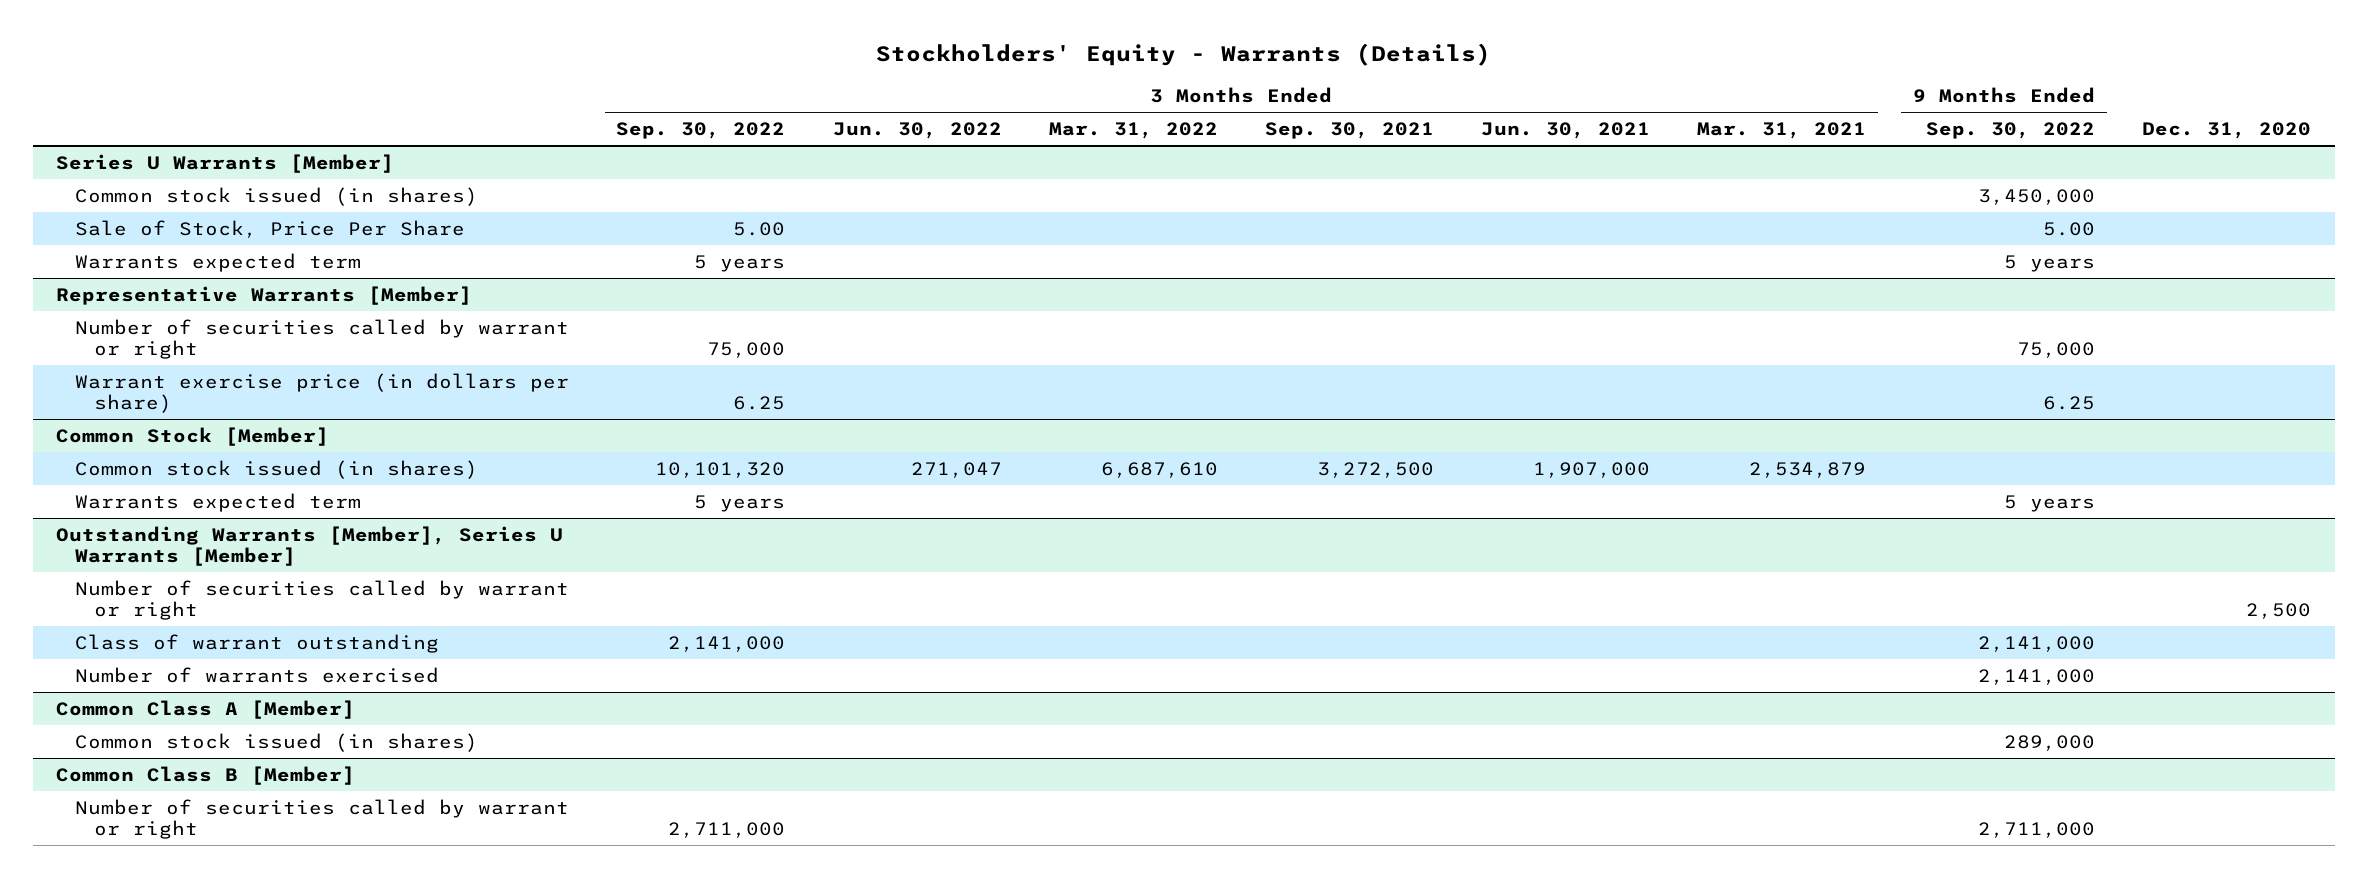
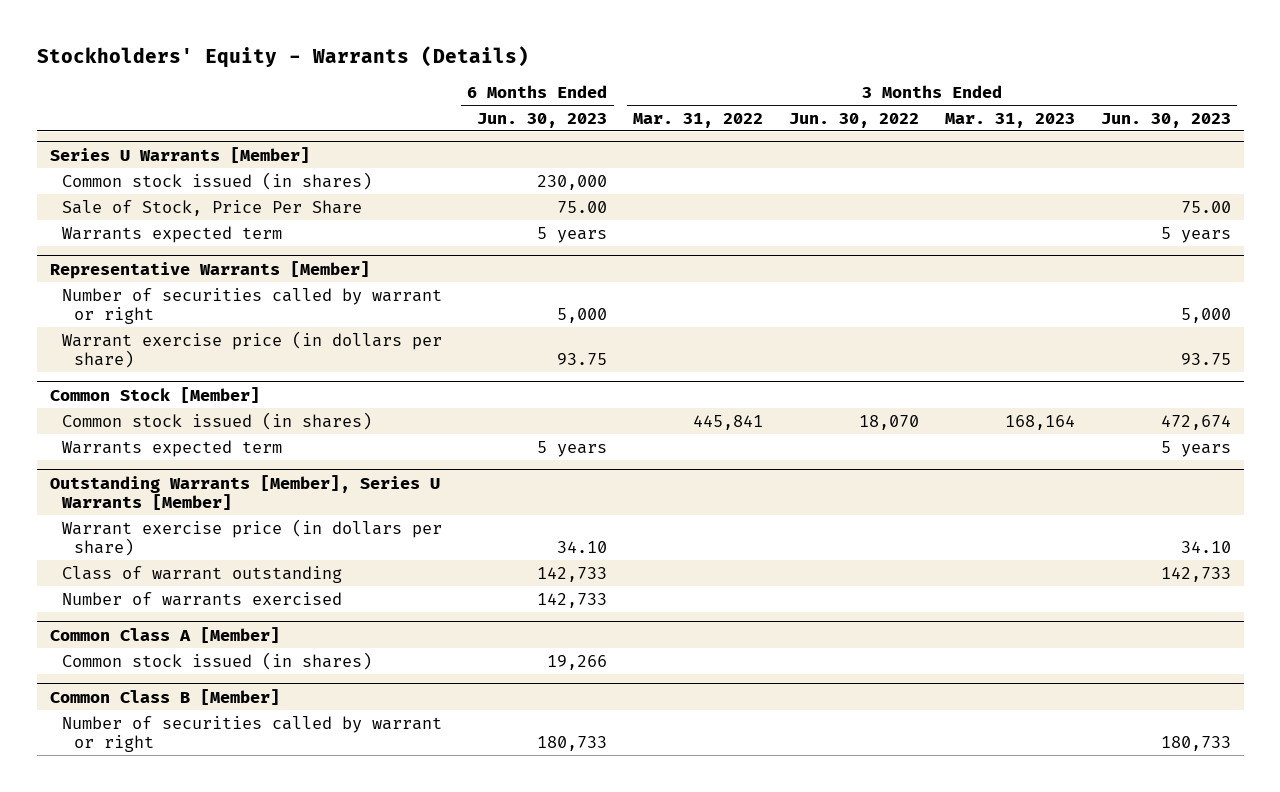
- | 3 Months Ended Sep. 30, 2022 | 3 Months Ended Jun. 30, 2022 | 3 Months Ended Mar. 31, 2022 | 3 Months Ended Sep. 30, 2021 | 3 Months Ended Jun. 30, 2021 | 3 Months Ended Mar. 31, 2021 | 9 Months Ended Sep. 30, 2022 | Dec. 31, 2020
+ | 6 Months Ended Jun. 30, 2023 | 3 Months Ended Mar. 31, 2022 | 3 Months Ended Jun. 30, 2022 | 3 Months Ended Mar. 31, 2023 | 3 Months Ended Jun. 30, 2023
@ Common Stock [Member]
- Common stock issued (in shares) | 10,101,320 | 271,047 | 6,687,610 | 3,272,500 | 1,907,000 | 2,534,879 | |
+ Common stock issued (in shares) | | 445,841 | 18,070 | 168,164 | 472,674
@ Outstanding Warrants [Member], Series U Warrants [Member]
- Number of securities called by warrant or right | | | | | | | | 2,500
+ Warrant exercise price (in dollars per share) | 34.10 | | | | 34.10

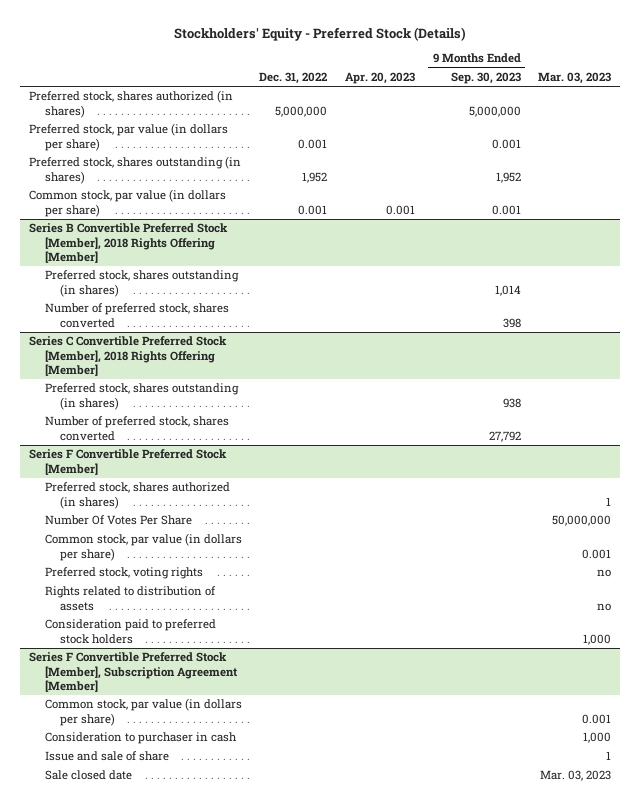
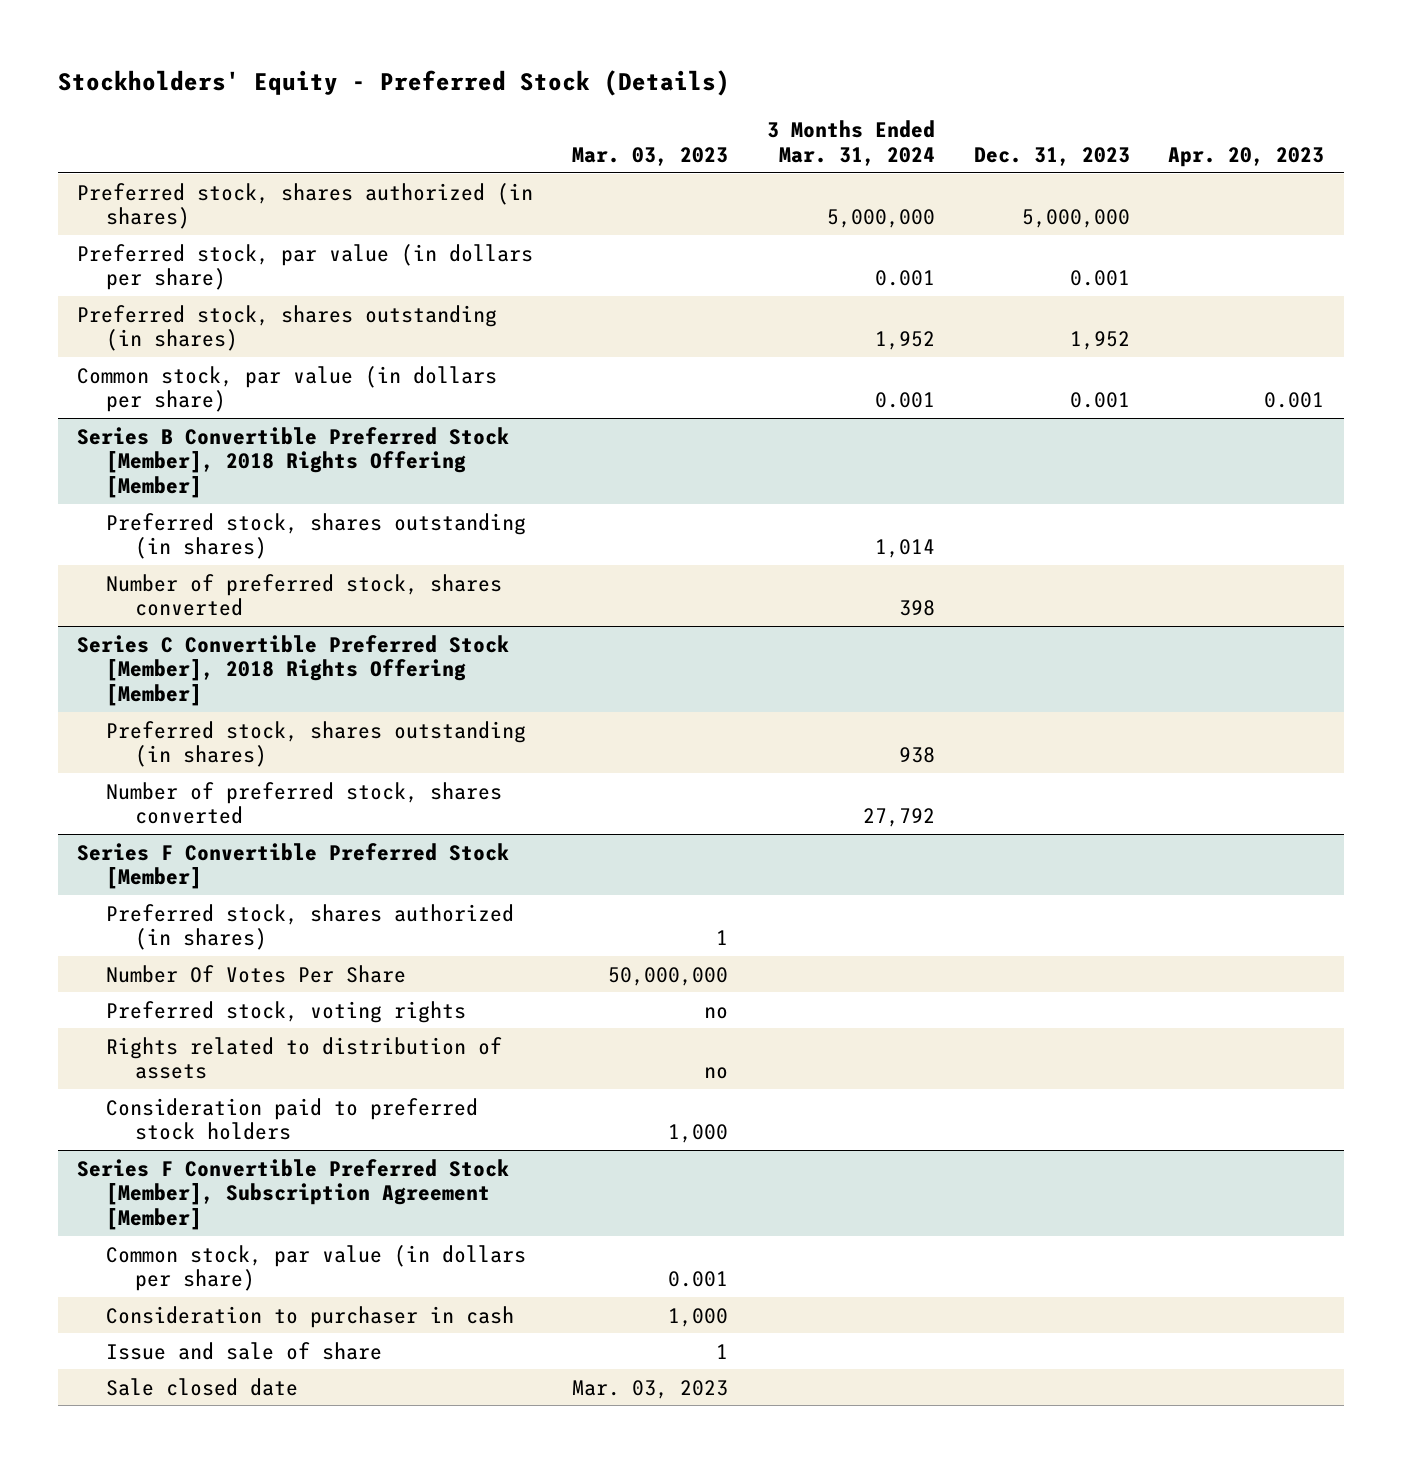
- | Dec. 31, 2022 | Apr. 20, 2023 | 9 Months Ended Sep. 30, 2023 | Mar. 03, 2023
+ | Mar. 03, 2023 | 3 Months Ended Mar. 31, 2024 | Dec. 31, 2023 | Apr. 20, 2023
@ Series F Convertible Preferred Stock [Member]
- Common stock, par value (in dollars per share) | | | | 0.001

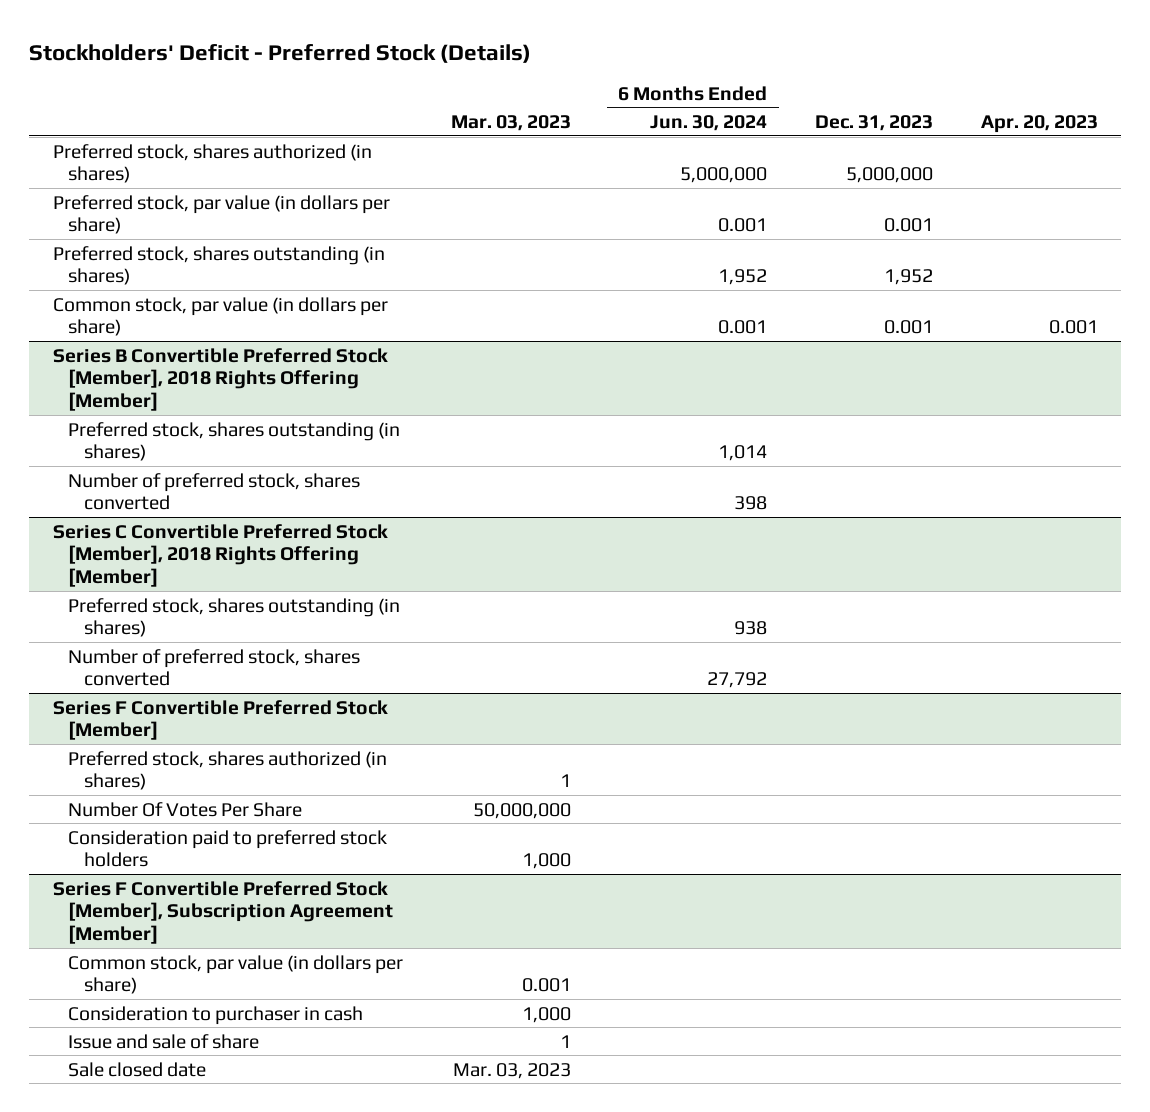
- Stockholders' Equity - Preferred Stock (Details)
+ Stockholders' Deficit - Preferred Stock (Details)
- | Mar. 03, 2023 | 3 Months Ended Mar. 31, 2024 | Dec. 31, 2023 | Apr. 20, 2023
+ | Mar. 03, 2023 | 6 Months Ended Jun. 30, 2024 | Dec. 31, 2023 | Apr. 20, 2023
@ Series F Convertible Preferred Stock [Member]
- Preferred stock, voting rights | no | | |
- Rights related to distribution of assets | no | | |

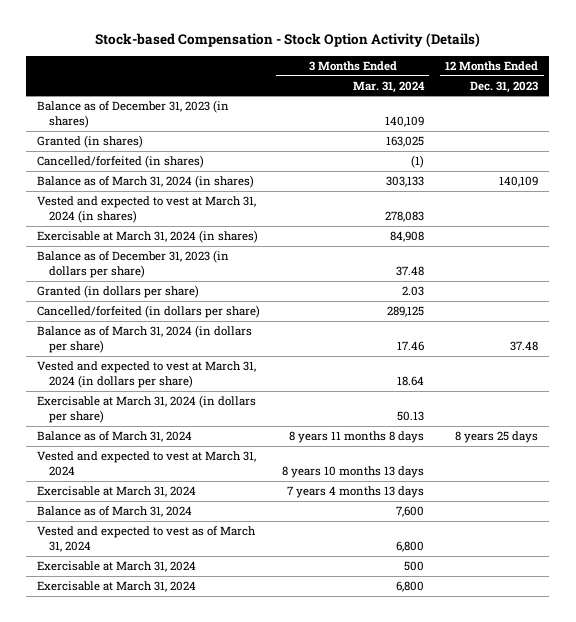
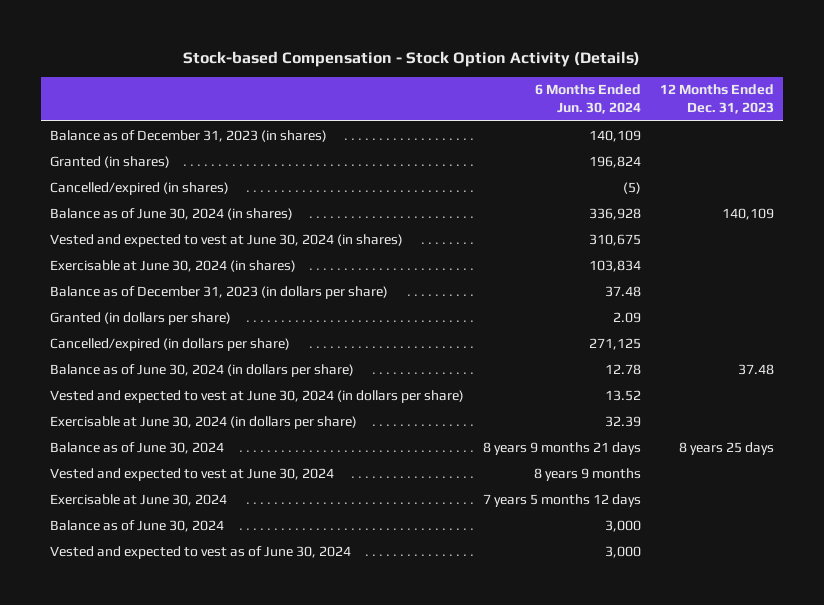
- | 3 Months Ended Mar. 31, 2024 | 12 Months Ended Dec. 31, 2023
+ | 6 Months Ended Jun. 30, 2024 | 12 Months Ended Dec. 31, 2023
- Cancelled/forfeited (in shares) | (1) |
- Balance as of March 31, 2024 (in shares) | 303,133 | 140,109
- Vested and expected to vest at March 31, 2024 (in shares) | 278,083 |
- Exercisable at March 31, 2024 (in shares) | 84,908 |
+ Cancelled/expired (in shares) | (5) |
+ Balance as of June 30, 2024 (in shares) | 336,928 | 140,109
+ Vested and expected to vest at June 30, 2024 (in shares) | 310,675 |
+ Exercisable at June 30, 2024 (in shares) | 103,834 |
- Cancelled/forfeited (in dollars per share) | 289,125 |
- Balance as of March 31, 2024 (in dollars per share) | 17.46 | 37.48
- Vested and expected to vest at March 31, 2024 (in dollars per share) | 18.64 |
- Exercisable at March 31, 2024 (in dollars per share) | 50.13 |
- Balance as of March 31, 2024 | 8 years 11 months 8 days | 8 years 25 days
- Vested and expected to vest at March 31, 2024 | 8 years 10 months 13 days |
- Exercisable at March 31, 2024 | 7 years 4 months 13 days |
- Balance as of March 31, 2024 | 7,600 |
- Vested and expected to vest as of March 31, 2024 | 6,800 |
- Exercisable at March 31, 2024 | 500 |
- Exercisable at March 31, 2024 | 6,800 |
+ Cancelled/expired (in dollars per share) | 271,125 |
+ Balance as of June 30, 2024 (in dollars per share) | 12.78 | 37.48
+ Vested and expected to vest at June 30, 2024 (in dollars per share) | 13.52 |
+ Exercisable at June 30, 2024 (in dollars per share) | 32.39 |
+ Balance as of June 30, 2024 | 8 years 9 months 21 days | 8 years 25 days
+ Vested and expected to vest at June 30, 2024 | 8 years 9 months |
+ Exercisable at June 30, 2024 | 7 years 5 months 12 days |
+ Balance as of June 30, 2024 | 3,000 |
+ Vested and expected to vest as of June 30, 2024 | 3,000 |

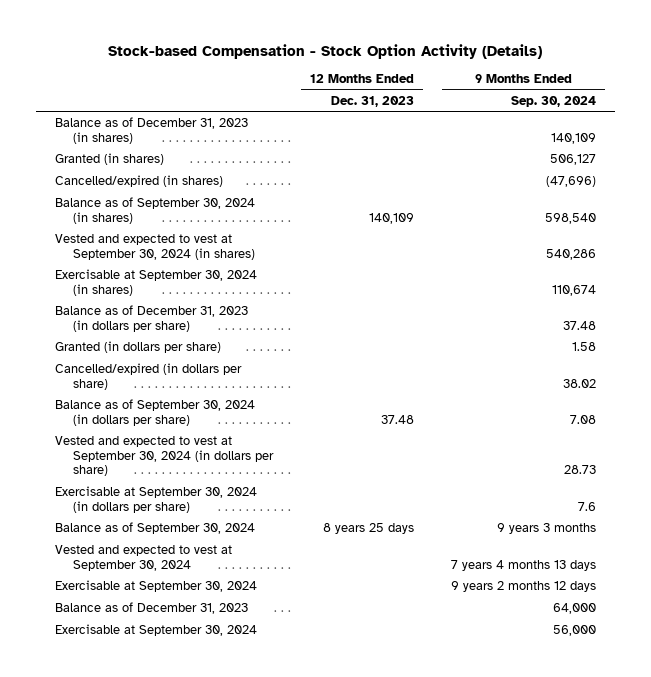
- | 6 Months Ended Jun. 30, 2024 | 12 Months Ended Dec. 31, 2023
+ | 12 Months Ended Dec. 31, 2023 | 9 Months Ended Sep. 30, 2024
- Balance as of June 30, 2024 (in shares) | 336,928 | 140,109
- Vested and expected to vest at June 30, 2024 (in shares) | 310,675 |
- Exercisable at June 30, 2024 (in shares) | 103,834 |
+ Balance as of September 30, 2024 (in shares) | 140,109 | 598,540
+ Vested and expected to vest at September 30, 2024 (in shares) | | 540,286
+ Exercisable at September 30, 2024 (in shares) | | 110,674
- Balance as of June 30, 2024 (in dollars per share) | 12.78 | 37.48
- Vested and expected to vest at June 30, 2024 (in dollars per share) | 13.52 |
- Exercisable at June 30, 2024 (in dollars per share) | 32.39 |
- Balance as of June 30, 2024 | 8 years 9 months 21 days | 8 years 25 days
- Vested and expected to vest at June 30, 2024 | 8 years 9 months |
- Exercisable at June 30, 2024 | 7 years 5 months 12 days |
- Balance as of June 30, 2024 | 3,000 |
- Vested and expected to vest as of June 30, 2024 | 3,000 |
+ Balance as of September 30, 2024 (in dollars per share) | 37.48 | 7.08
+ Vested and expected to vest at September 30, 2024 (in dollars per share) | | 28.73
+ Exercisable at September 30, 2024 (in dollars per share) | | 7.6
+ Balance as of September 30, 2024 | 8 years 25 days | 9 years 3 months
+ Vested and expected to vest at September 30, 2024 | | 7 years 4 months 13 days
+ Exercisable at September 30, 2024 | | 9 years 2 months 12 days
+ Balance as of December 31, 2023 | | 64,000
+ Exercisable at September 30, 2024 | | 56,000

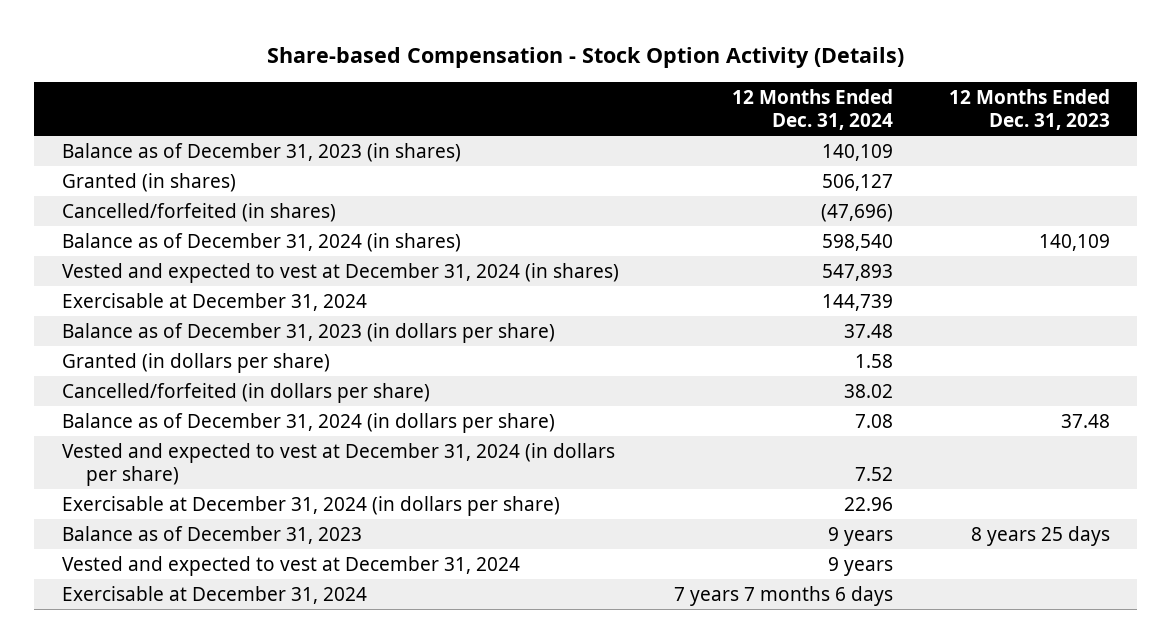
- Stock-based Compensation - Stock Option Activity (Details)
+ Share-based Compensation - Stock Option Activity (Details)
- | 12 Months Ended Dec. 31, 2023 | 9 Months Ended Sep. 30, 2024
+ | 12 Months Ended Dec. 31, 2024 | 12 Months Ended Dec. 31, 2023
- Cancelled/expired (in shares) | | (47,696)
- Balance as of September 30, 2024 (in shares) | 140,109 | 598,540
- Vested and expected to vest at September 30, 2024 (in shares) | | 540,286
- Exercisable at September 30, 2024 (in shares) | | 110,674
+ Cancelled/forfeited (in shares) | (47,696) |
+ Balance as of December 31, 2024 (in shares) | 598,540 | 140,109
+ Vested and expected to vest at December 31, 2024 (in shares) | 547,893 |
+ Exercisable at December 31, 2024 | 144,739 |
- Cancelled/expired (in dollars per share) | | 38.02
- Balance as of September 30, 2024 (in dollars per share) | 37.48 | 7.08
- Vested and expected to vest at September 30, 2024 (in dollars per share) | | 28.73
- Exercisable at September 30, 2024 (in dollars per share) | | 7.6
- Balance as of September 30, 2024 | 8 years 25 days | 9 years 3 months
- Vested and expected to vest at September 30, 2024 | | 7 years 4 months 13 days
- Exercisable at September 30, 2024 | | 9 years 2 months 12 days
- Balance as of December 31, 2023 | | 64,000
- Exercisable at September 30, 2024 | | 56,000
+ Cancelled/forfeited (in dollars per share) | 38.02 |
+ Balance as of December 31, 2024 (in dollars per share) | 7.08 | 37.48
+ Vested and expected to vest at December 31, 2024 (in dollars per share) | 7.52 |
+ Exercisable at December 31, 2024 (in dollars per share) | 22.96 |
+ Balance as of December 31, 2023 | 9 years | 8 years 25 days
+ Vested and expected to vest at December 31, 2024 | 9 years |
+ Exercisable at December 31, 2024 | 7 years 7 months 6 days |

